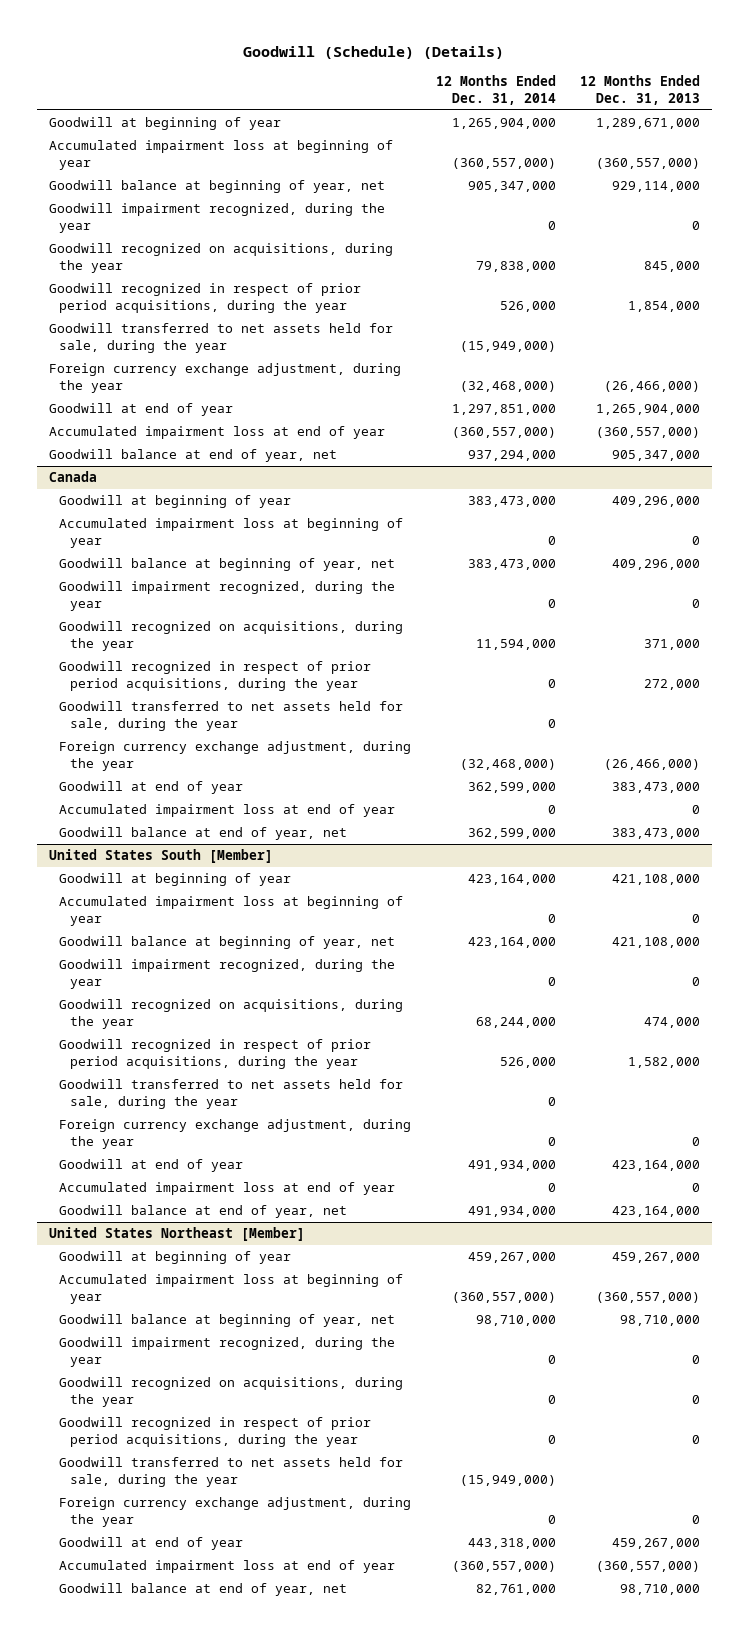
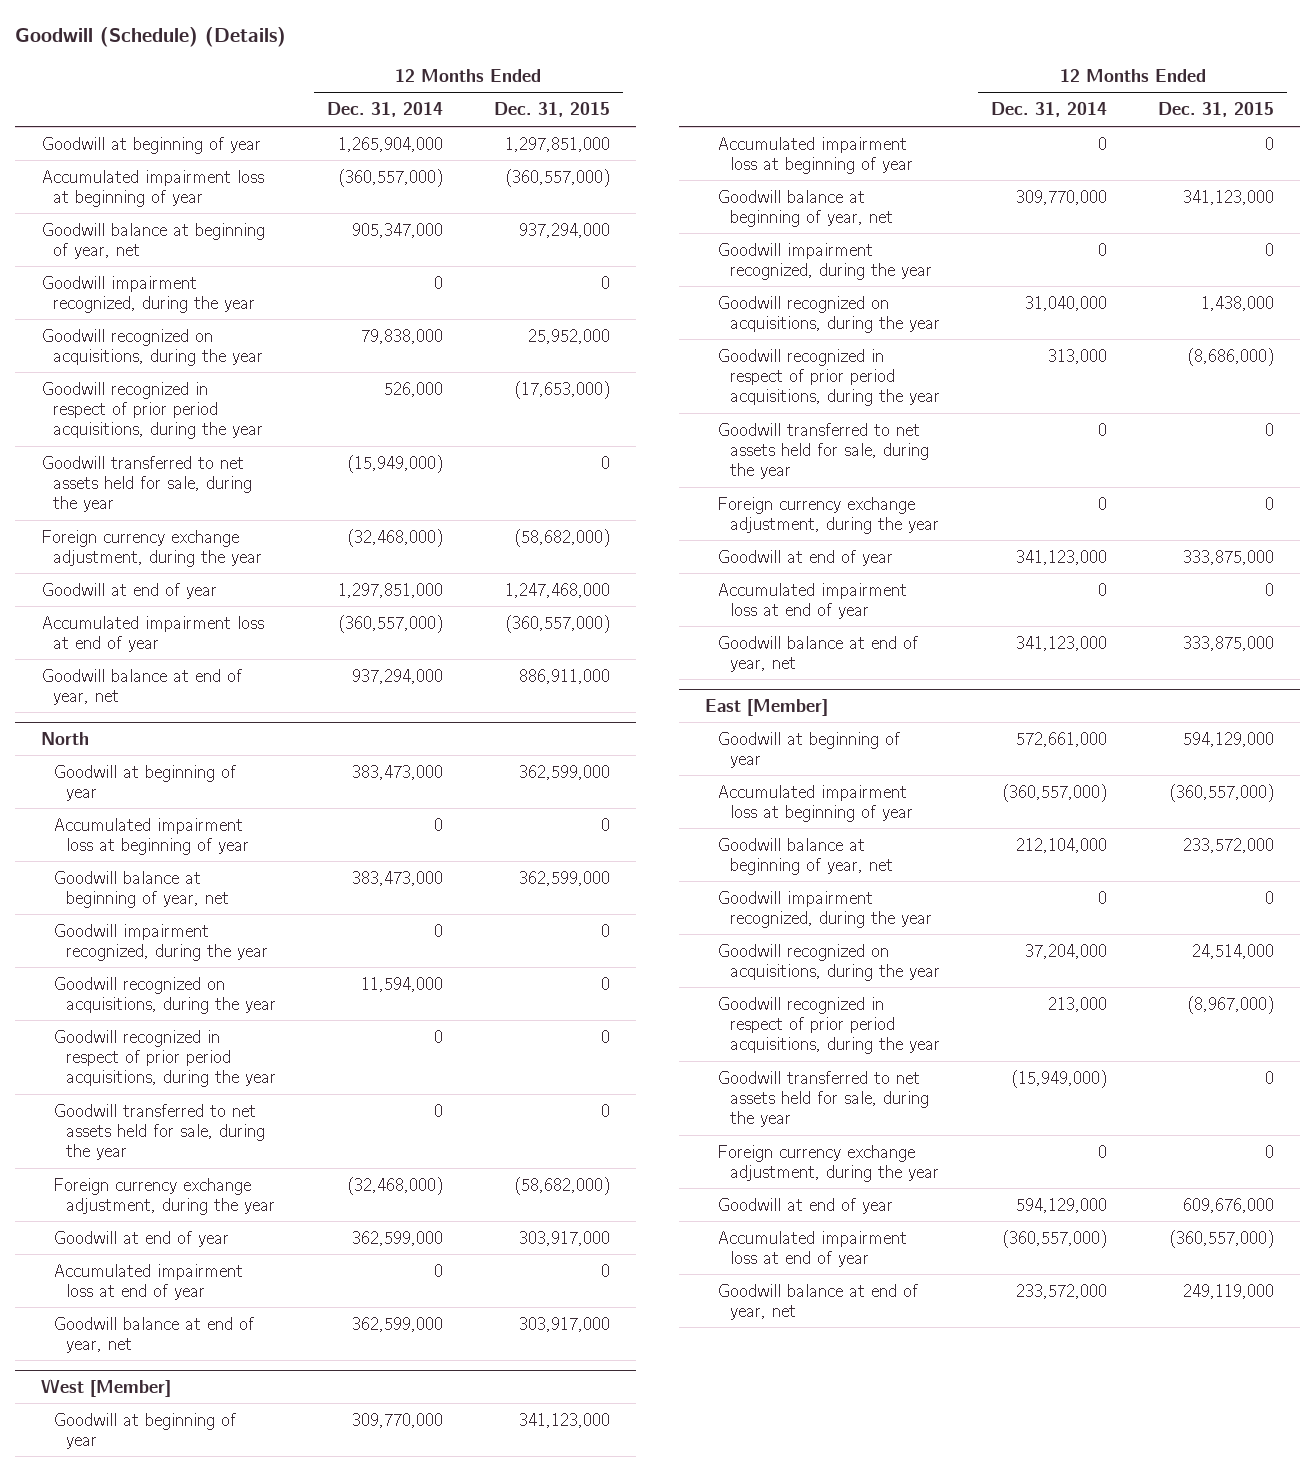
- | 12 Months Ended Dec. 31, 2014 | 12 Months Ended Dec. 31, 2013
+ | 12 Months Ended Dec. 31, 2014 | 12 Months Ended Dec. 31, 2015
- Canada
+ North
- United States South [Member]
- Goodwill at beginning of year | 423,164,000 | 421,108,000
+ West [Member]
+ Goodwill at beginning of year | 309,770,000 | 341,123,000
- Goodwill balance at beginning of year, net | 423,164,000 | 421,108,000
+ Goodwill balance at beginning of year, net | 309,770,000 | 341,123,000
- Goodwill recognized on acquisitions, during the year | 68,244,000 | 474,000
- Goodwill recognized in respect of prior period acquisitions, during the year | 526,000 | 1,582,000
+ Goodwill recognized on acquisitions, during the year | 31,040,000 | 1,438,000
+ Goodwill recognized in respect of prior period acquisitions, during the year | 313,000 | (8,686,000)
- Goodwill at end of year | 491,934,000 | 423,164,000
+ Goodwill at end of year | 341,123,000 | 333,875,000
- Goodwill balance at end of year, net | 491,934,000 | 423,164,000
- United States Northeast [Member]
- Goodwill at beginning of year | 459,267,000 | 459,267,000
+ Goodwill balance at end of year, net | 341,123,000 | 333,875,000
+ East [Member]
+ Goodwill at beginning of year | 572,661,000 | 594,129,000
- Goodwill balance at beginning of year, net | 98,710,000 | 98,710,000
+ Goodwill balance at beginning of year, net | 212,104,000 | 233,572,000
- Goodwill recognized on acquisitions, during the year | 0 | 0
- Goodwill recognized in respect of prior period acquisitions, during the year | 0 | 0
+ Goodwill recognized on acquisitions, during the year | 37,204,000 | 24,514,000
+ Goodwill recognized in respect of prior period acquisitions, during the year | 213,000 | (8,967,000)
- Goodwill at end of year | 443,318,000 | 459,267,000
+ Goodwill at end of year | 594,129,000 | 609,676,000
- Goodwill balance at end of year, net | 82,761,000 | 98,710,000
+ Goodwill balance at end of year, net | 233,572,000 | 249,119,000

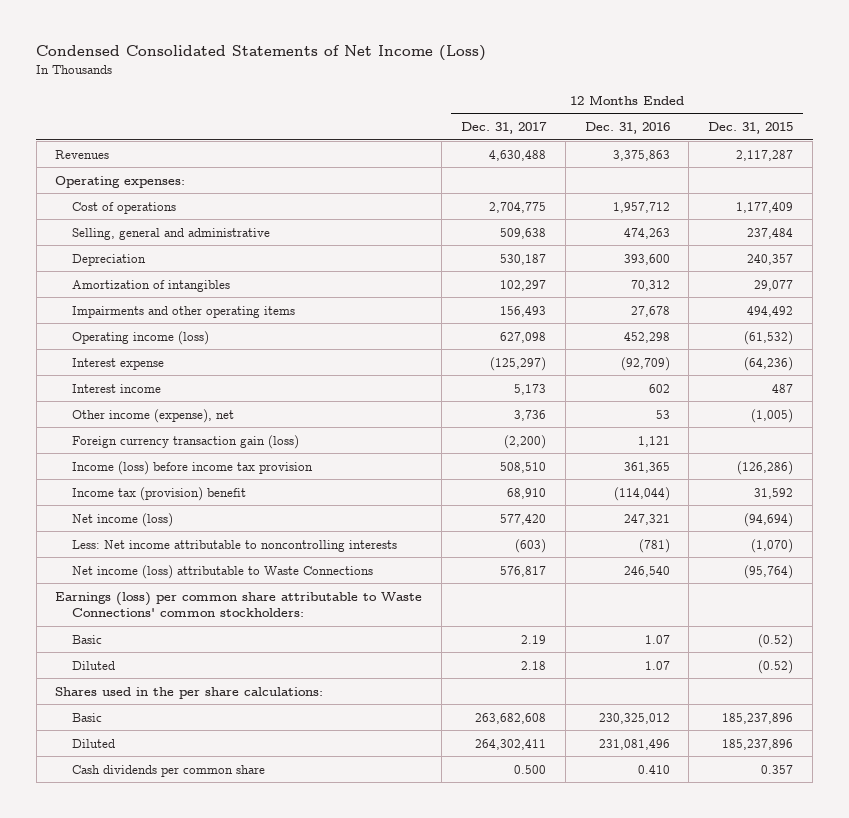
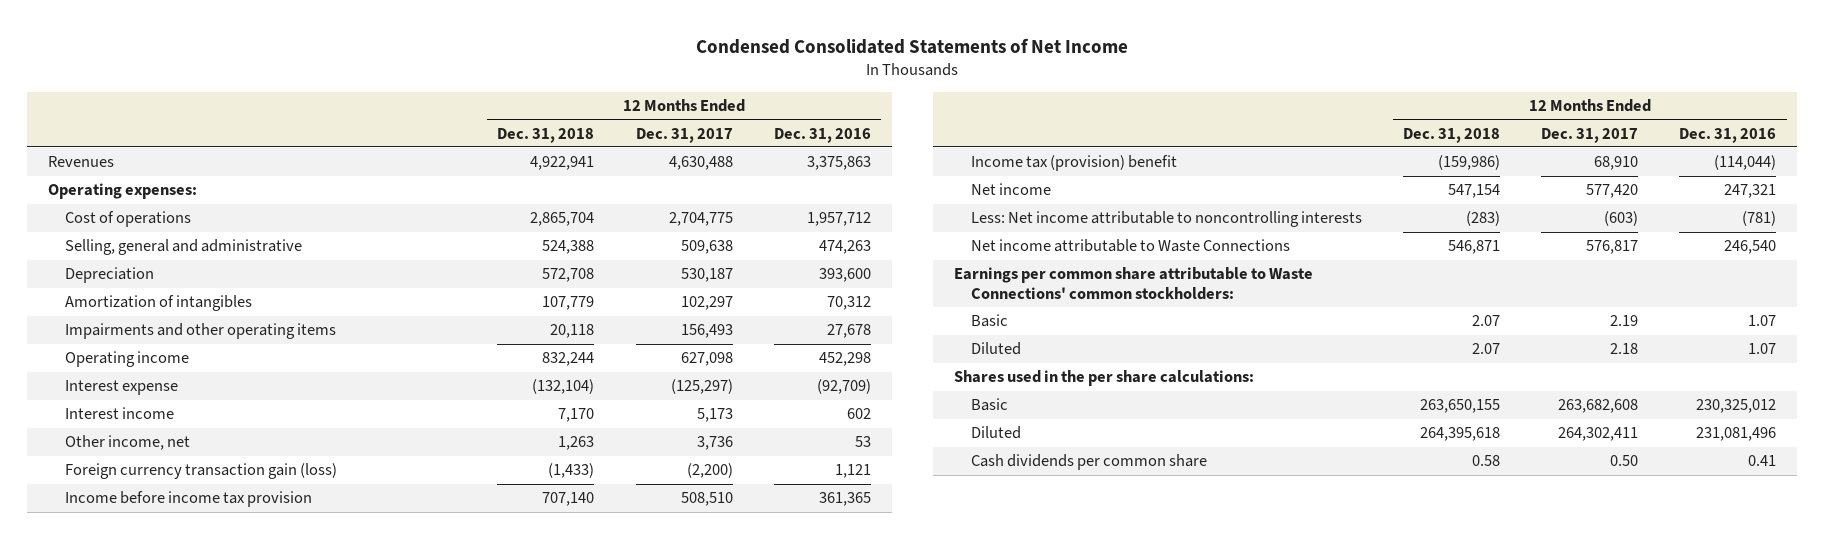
- Condensed Consolidated Statements of Net Income (Loss)
+ Condensed Consolidated Statements of Net Income
- | 12 Months Ended Dec. 31, 2017 | 12 Months Ended Dec. 31, 2016 | 12 Months Ended Dec. 31, 2015
+ | 12 Months Ended Dec. 31, 2018 | 12 Months Ended Dec. 31, 2017 | 12 Months Ended Dec. 31, 2016
- Operating income (loss) | 627,098 | 452,298 | (61,532)
+ Operating income | 832,244 | 627,098 | 452,298
- Other income (expense), net | 3,736 | 53 | (1,005)
+ Other income, net | 1,263 | 3,736 | 53
- Income (loss) before income tax provision | 508,510 | 361,365 | (126,286)
+ Income before income tax provision | 707,140 | 508,510 | 361,365
- Net income (loss) | 577,420 | 247,321 | (94,694)
+ Net income | 547,154 | 577,420 | 247,321
- Net income (loss) attributable to Waste Connections | 576,817 | 246,540 | (95,764)
- Earnings (loss) per common share attributable to Waste Connections' common stockholders:
+ Net income attributable to Waste Connections | 546,871 | 576,817 | 246,540
+ Earnings per common share attributable to Waste Connections' common stockholders:
- Cash dividends per common share | 0.500 | 0.410 | 0.357
+ Cash dividends per common share | 0.58 | 0.50 | 0.41

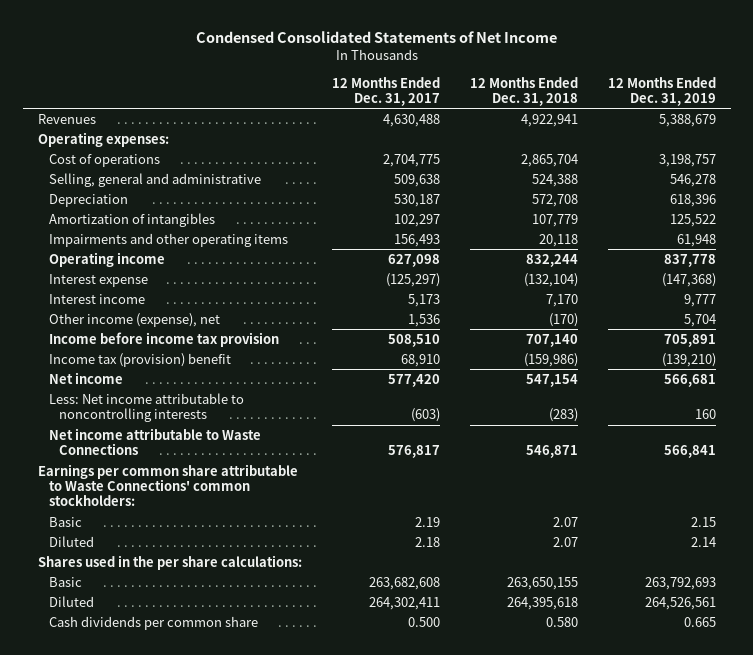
- | 12 Months Ended Dec. 31, 2018 | 12 Months Ended Dec. 31, 2017 | 12 Months Ended Dec. 31, 2016
+ | 12 Months Ended Dec. 31, 2017 | 12 Months Ended Dec. 31, 2018 | 12 Months Ended Dec. 31, 2019
- Other income, net | 1,263 | 3,736 | 53
- Foreign currency transaction gain (loss) | (1,433) | (2,200) | 1,121
+ Other income (expense), net | 1,536 | (170) | 5,704
- Cash dividends per common share | 0.58 | 0.50 | 0.41
+ Cash dividends per common share | 0.500 | 0.580 | 0.665

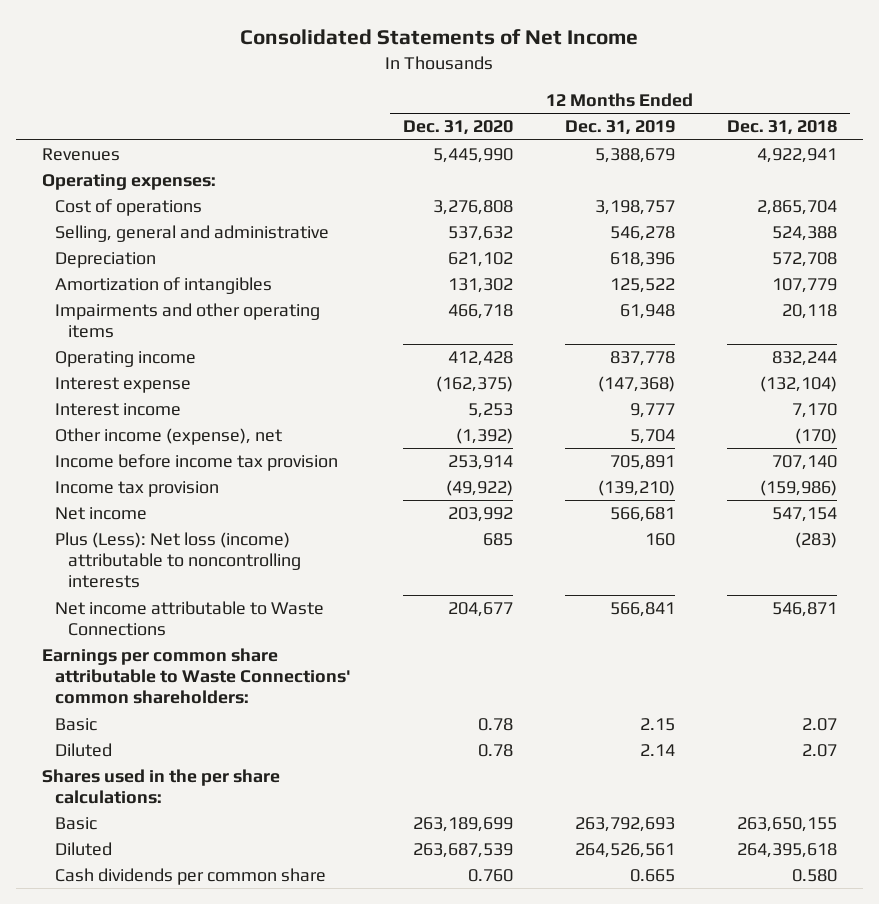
- Condensed Consolidated Statements of Net Income
+ Consolidated Statements of Net Income
- | 12 Months Ended Dec. 31, 2017 | 12 Months Ended Dec. 31, 2018 | 12 Months Ended Dec. 31, 2019
+ | 12 Months Ended Dec. 31, 2020 | 12 Months Ended Dec. 31, 2019 | 12 Months Ended Dec. 31, 2018
- Income tax (provision) benefit | 68,910 | (159,986) | (139,210)
+ Income tax provision | (49,922) | (139,210) | (159,986)
- Less: Net income attributable to noncontrolling interests | (603) | (283) | 160
+ Plus (Less): Net loss (income) attributable to noncontrolling interests | 685 | 160 | (283)
- Earnings per common share attributable to Waste Connections' common stockholders:
+ Earnings per common share attributable to Waste Connections' common shareholders:

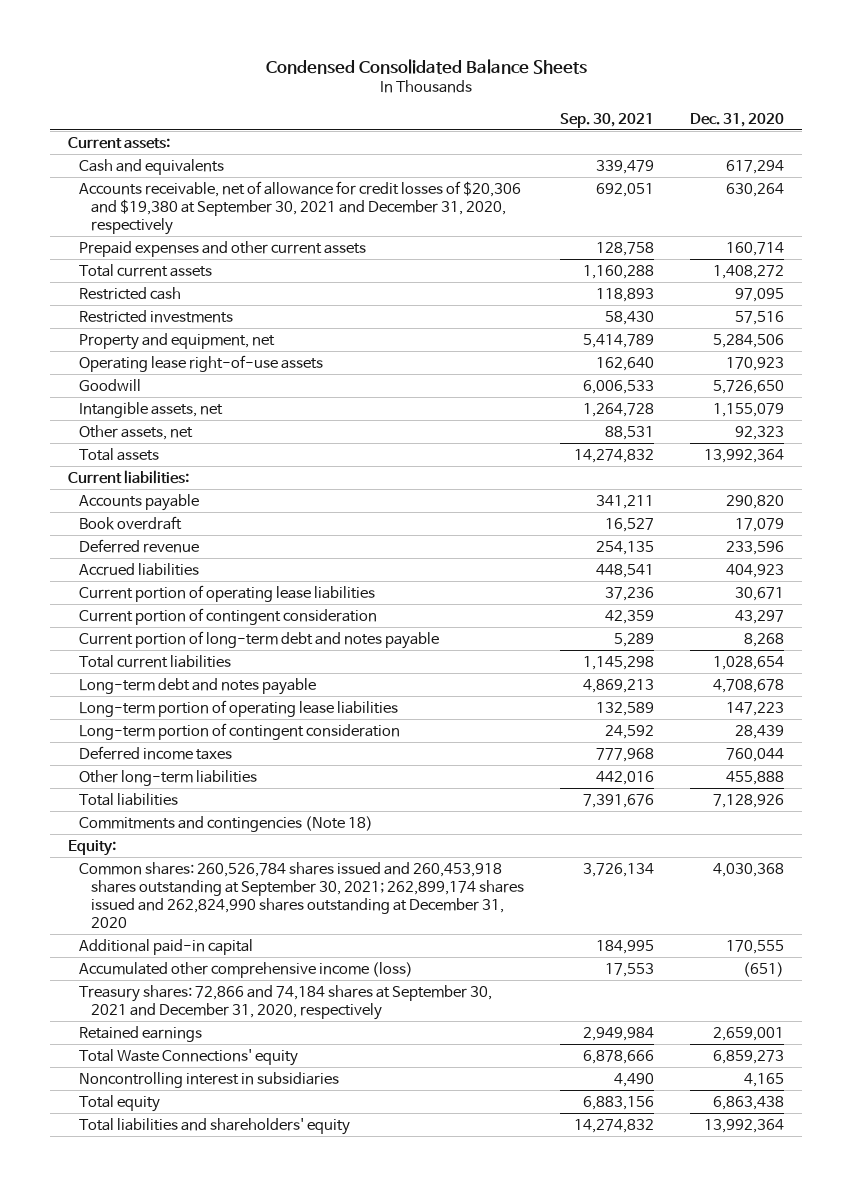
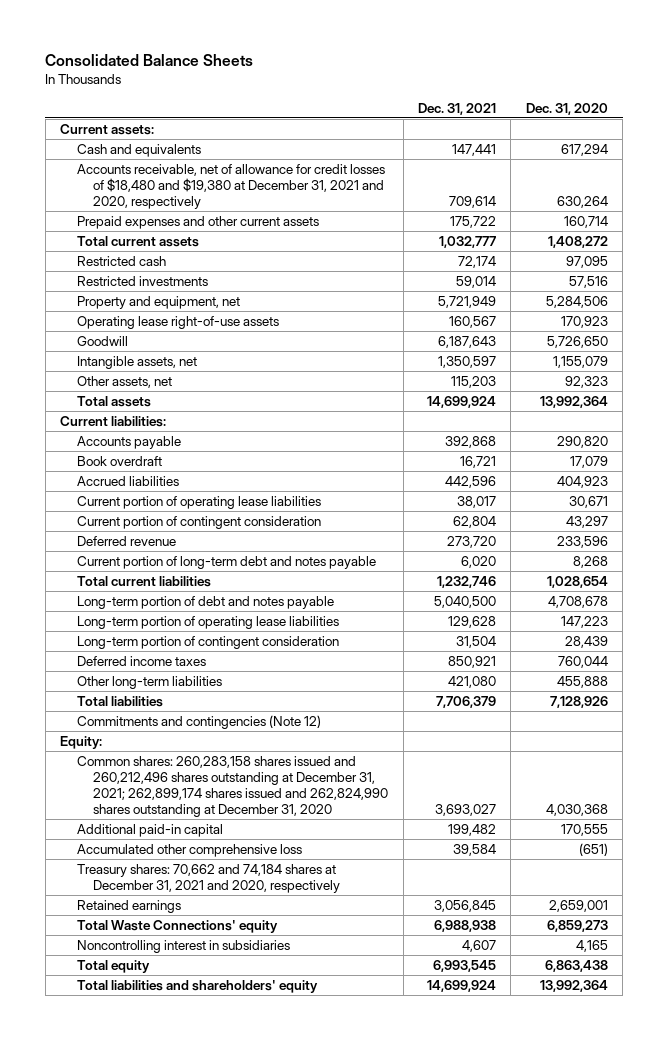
- Condensed Consolidated Balance Sheets
+ Consolidated Balance Sheets
- | Sep. 30, 2021 | Dec. 31, 2020
+ | Dec. 31, 2021 | Dec. 31, 2020
- Accounts receivable, net of allowance for credit losses of $20,306 and $19,380 at September 30, 2021 and December 31, 2020, respectively | 692,051 | 630,264
+ Accounts receivable, net of allowance for credit losses of $18,480 and $19,380 at December 31, 2021 and 2020, respectively | 709,614 | 630,264
moved down: Deferred revenue | 273,720 | 233,596
- Long-term debt and notes payable | 4,869,213 | 4,708,678
+ Long-term portion of debt and notes payable | 5,040,500 | 4,708,678
- Commitments and contingencies (Note 18)
+ Commitments and contingencies (Note 12)
- Common shares: 260,526,784 shares issued and 260,453,918 shares outstanding at September 30, 2021; 262,899,174 shares issued and 262,824,990 shares outstanding at December 31, 2020 | 3,726,134 | 4,030,368
+ Common shares: 260,283,158 shares issued and 260,212,496 shares outstanding at December 31, 2021; 262,899,174 shares issued and 262,824,990 shares outstanding at December 31, 2020 | 3,693,027 | 4,030,368
- Accumulated other comprehensive income (loss) | 17,553 | (651)
- Treasury shares: 72,866 and 74,184 shares at September 30, 2021 and December 31, 2020, respectively
+ Accumulated other comprehensive loss | 39,584 | (651)
+ Treasury shares: 70,662 and 74,184 shares at December 31, 2021 and 2020, respectively

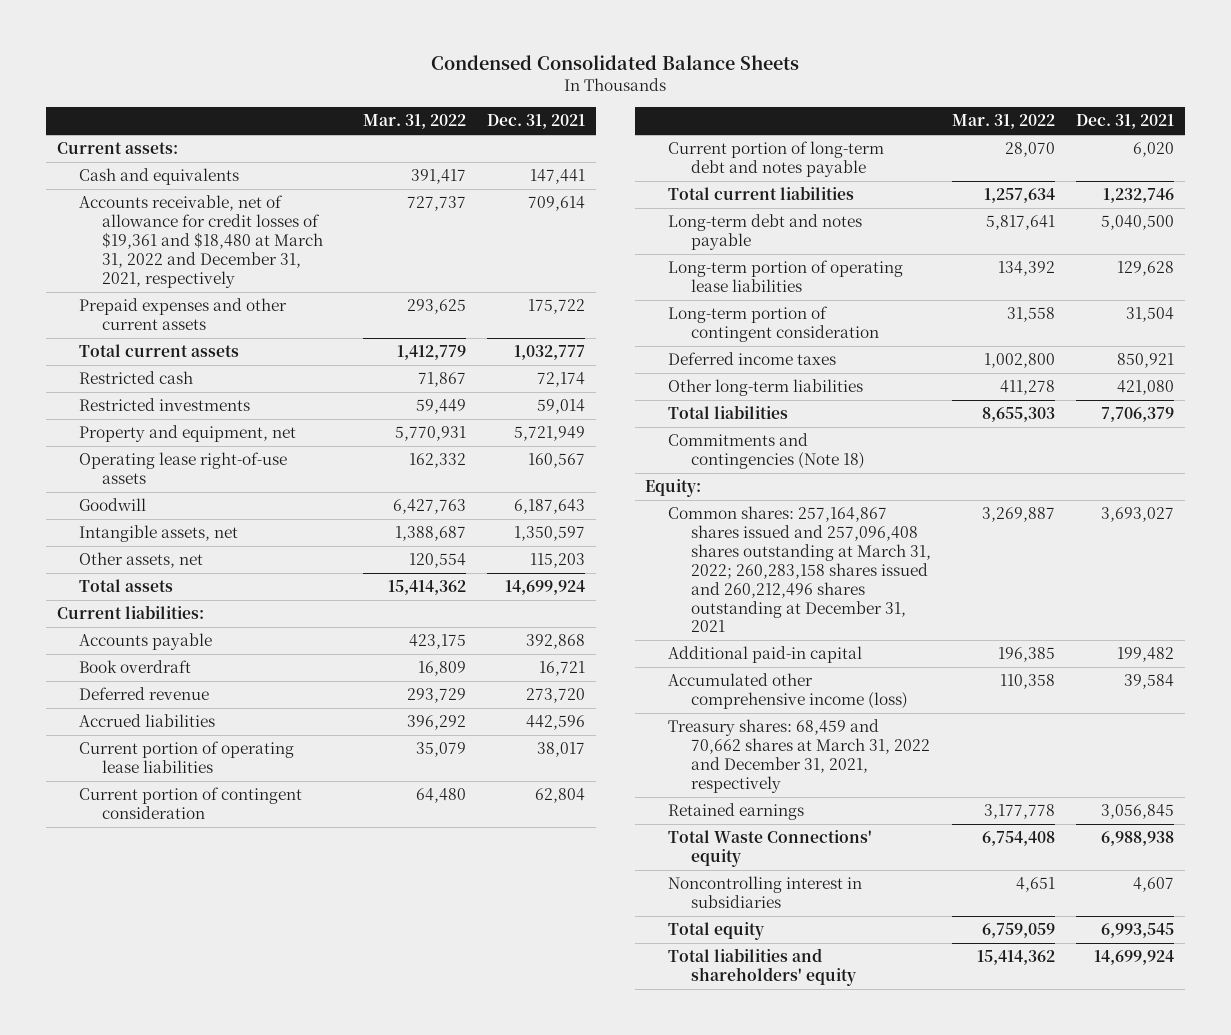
- Consolidated Balance Sheets
+ Condensed Consolidated Balance Sheets
- | Dec. 31, 2021 | Dec. 31, 2020
+ | Mar. 31, 2022 | Dec. 31, 2021
- Accounts receivable, net of allowance for credit losses of $18,480 and $19,380 at December 31, 2021 and 2020, respectively | 709,614 | 630,264
+ Accounts receivable, net of allowance for credit losses of $19,361 and $18,480 at March 31, 2022 and December 31, 2021, respectively | 727,737 | 709,614
moved up: Deferred revenue | 293,729 | 273,720
- Long-term portion of debt and notes payable | 5,040,500 | 4,708,678
+ Long-term debt and notes payable | 5,817,641 | 5,040,500
- Commitments and contingencies (Note 12)
+ Commitments and contingencies (Note 18)
- Common shares: 260,283,158 shares issued and 260,212,496 shares outstanding at December 31, 2021; 262,899,174 shares issued and 262,824,990 shares outstanding at December 31, 2020 | 3,693,027 | 4,030,368
+ Common shares: 257,164,867 shares issued and 257,096,408 shares outstanding at March 31, 2022; 260,283,158 shares issued and 260,212,496 shares outstanding at December 31, 2021 | 3,269,887 | 3,693,027
- Accumulated other comprehensive loss | 39,584 | (651)
- Treasury shares: 70,662 and 74,184 shares at December 31, 2021 and 2020, respectively
+ Accumulated other comprehensive income (loss) | 110,358 | 39,584
+ Treasury shares: 68,459 and 70,662 shares at March 31, 2022 and December 31, 2021, respectively

